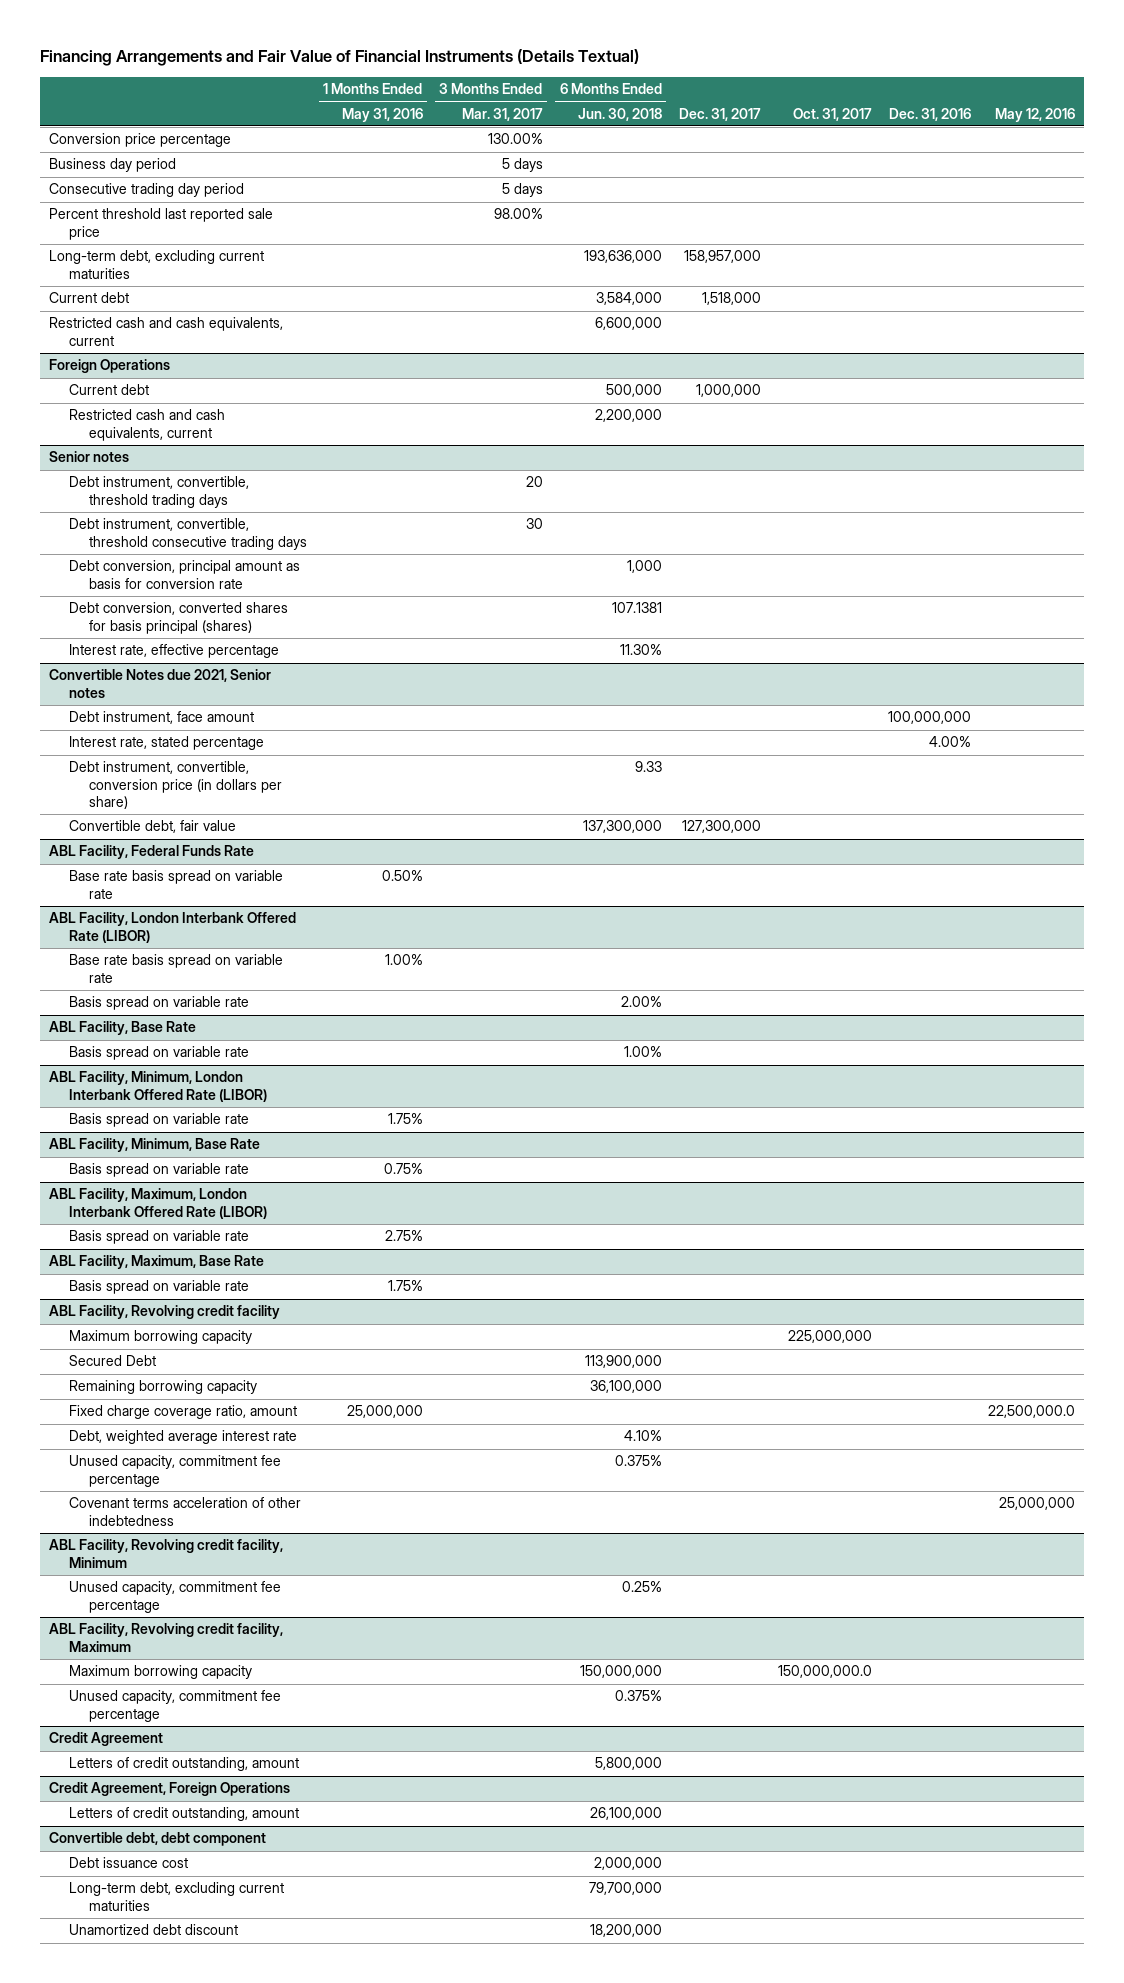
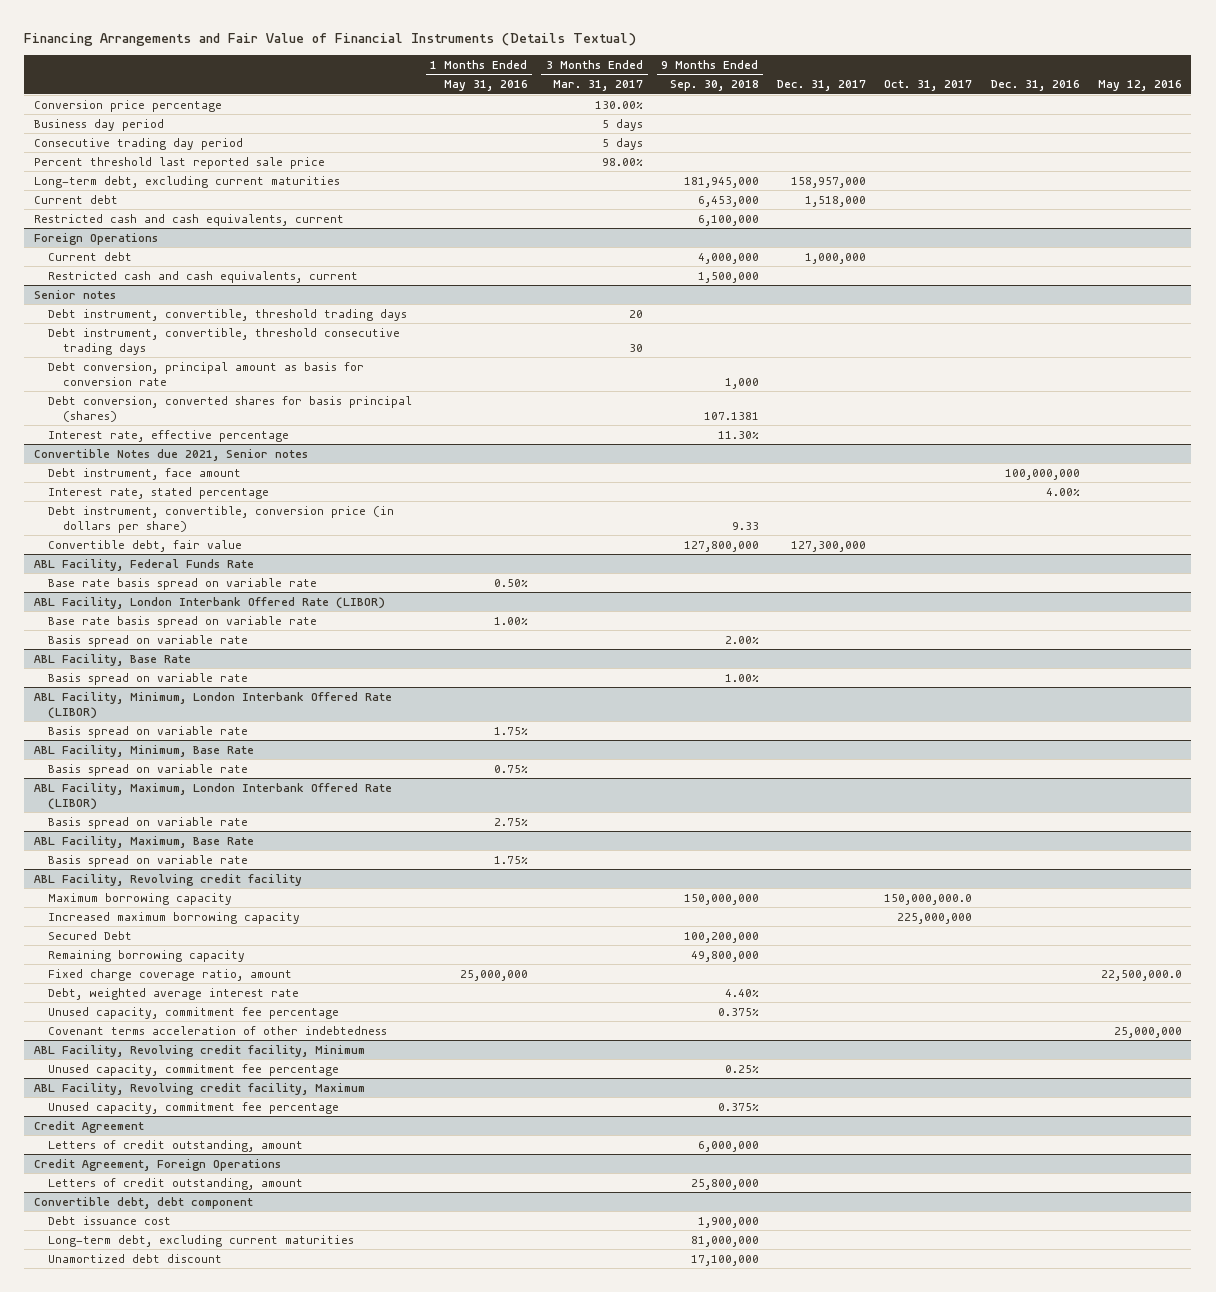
- | 1 Months Ended May 31, 2016 | 3 Months Ended Mar. 31, 2017 | 6 Months Ended Jun. 30, 2018 | Dec. 31, 2017 | Oct. 31, 2017 | Dec. 31, 2016 | May 12, 2016
+ | 1 Months Ended May 31, 2016 | 3 Months Ended Mar. 31, 2017 | 9 Months Ended Sep. 30, 2018 | Dec. 31, 2017 | Oct. 31, 2017 | Dec. 31, 2016 | May 12, 2016
@ ABL Facility, Revolving credit facility
- Maximum borrowing capacity | | | | | 225,000,000 | |
+ Maximum borrowing capacity | | | 150,000,000 | | 150,000,000.0 | |
+ Increased maximum borrowing capacity | | | | | 225,000,000 | |
@ ABL Facility, Revolving credit facility, Maximum
- Maximum borrowing capacity | | | 150,000,000 | | 150,000,000.0 | |

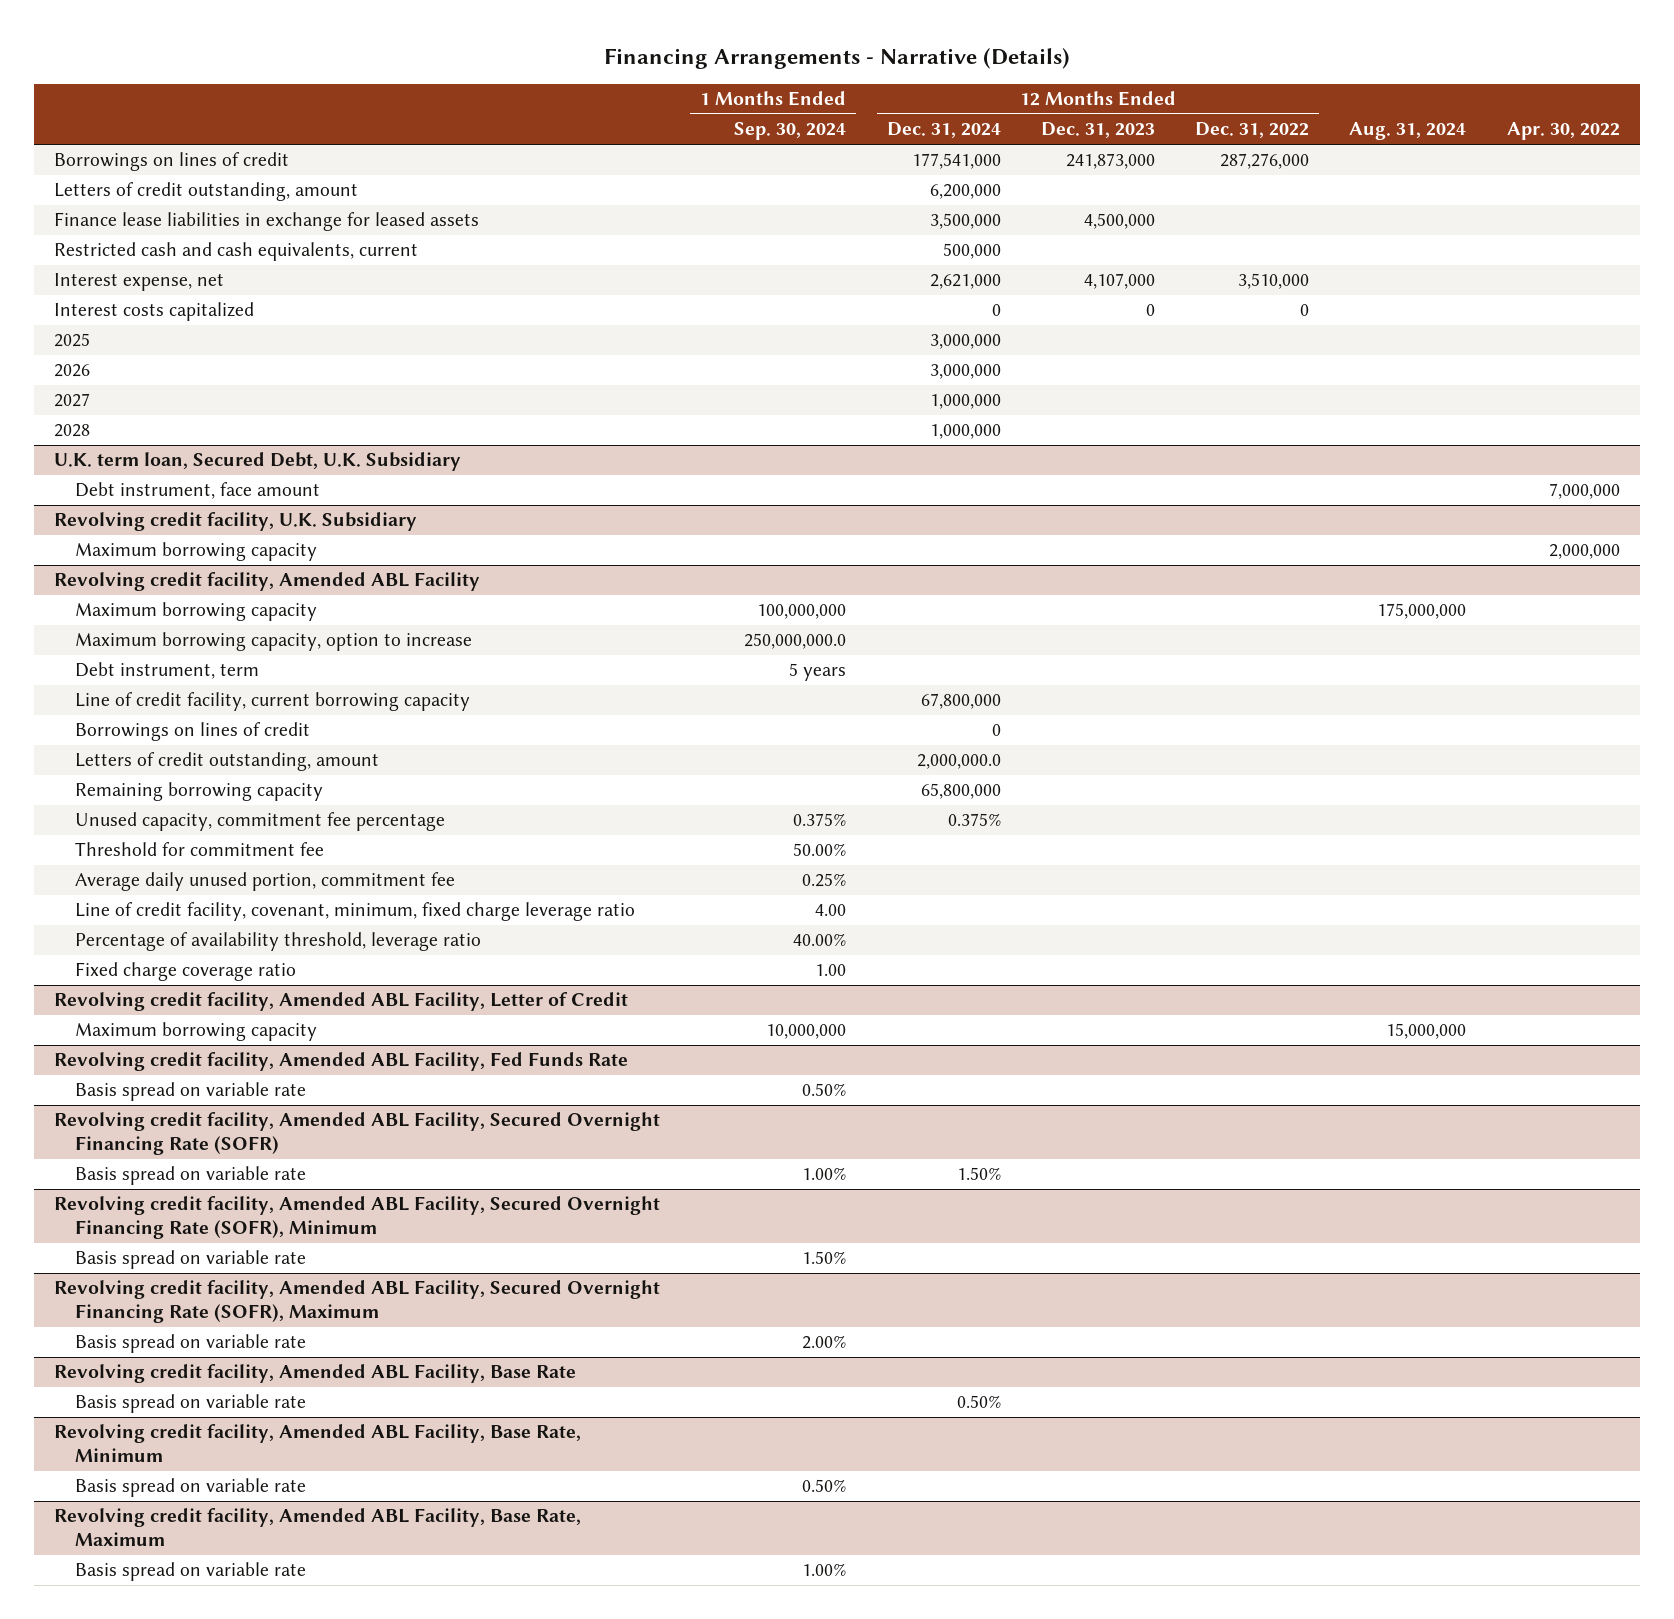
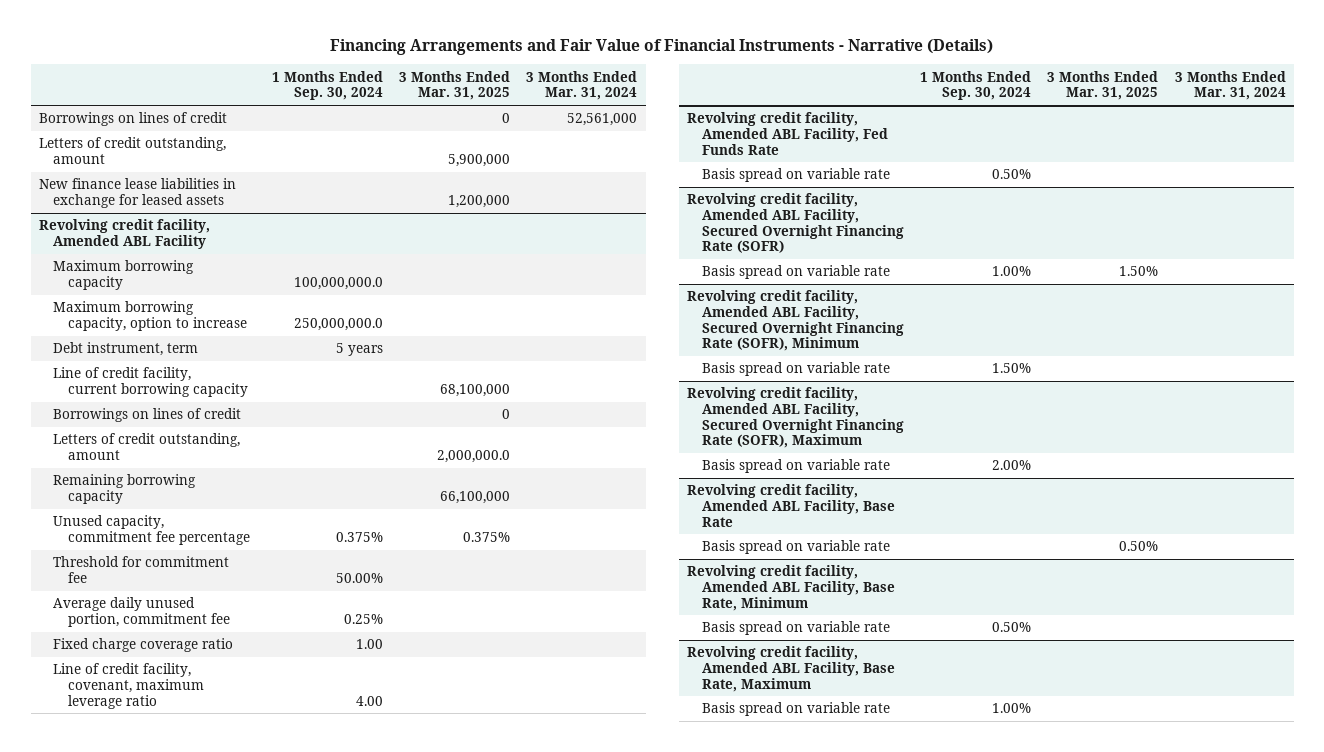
- Financing Arrangements - Narrative (Details)
+ Financing Arrangements and Fair Value of Financial Instruments - Narrative (Details)
- | 1 Months Ended Sep. 30, 2024 | 12 Months Ended Dec. 31, 2024 | 12 Months Ended Dec. 31, 2023 | 12 Months Ended Dec. 31, 2022 | Aug. 31, 2024 | Apr. 30, 2022
+ | 1 Months Ended Sep. 30, 2024 | 3 Months Ended Mar. 31, 2025 | 3 Months Ended Mar. 31, 2024
- Finance lease liabilities in exchange for leased assets | | 3,500,000 | 4,500,000 | | |
- Restricted cash and cash equivalents, current | | 500,000 | | | |
- Interest expense, net | | 2,621,000 | 4,107,000 | 3,510,000 | |
- Interest costs capitalized | | 0 | 0 | 0 | |
- 2025 | | 3,000,000 | | | |
- 2026 | | 3,000,000 | | | |
- 2027 | | 1,000,000 | | | |
- 2028 | | 1,000,000 | | | |
- U.K. term loan, Secured Debt, U.K. Subsidiary
- Debt instrument, face amount | | | | | | 7,000,000
- Revolving credit facility, U.K. Subsidiary
- Maximum borrowing capacity | | | | | | 2,000,000
+ New finance lease liabilities in exchange for leased assets | | 1,200,000 |
@ Revolving credit facility, Amended ABL Facility
- Maximum borrowing capacity | 100,000,000 | | | | 175,000,000 |
+ Maximum borrowing capacity | 100,000,000.0 | |
- Line of credit facility, covenant, minimum, fixed charge leverage ratio | 4.00 | | | | |
- Percentage of availability threshold, leverage ratio | 40.00% | | | | |
- Revolving credit facility, Amended ABL Facility, Letter of Credit
- Maximum borrowing capacity | 10,000,000 | | | | 15,000,000 |
@ Revolving credit facility, Amended ABL Facility
+ Line of credit facility, covenant, maximum leverage ratio | 4.00 | |

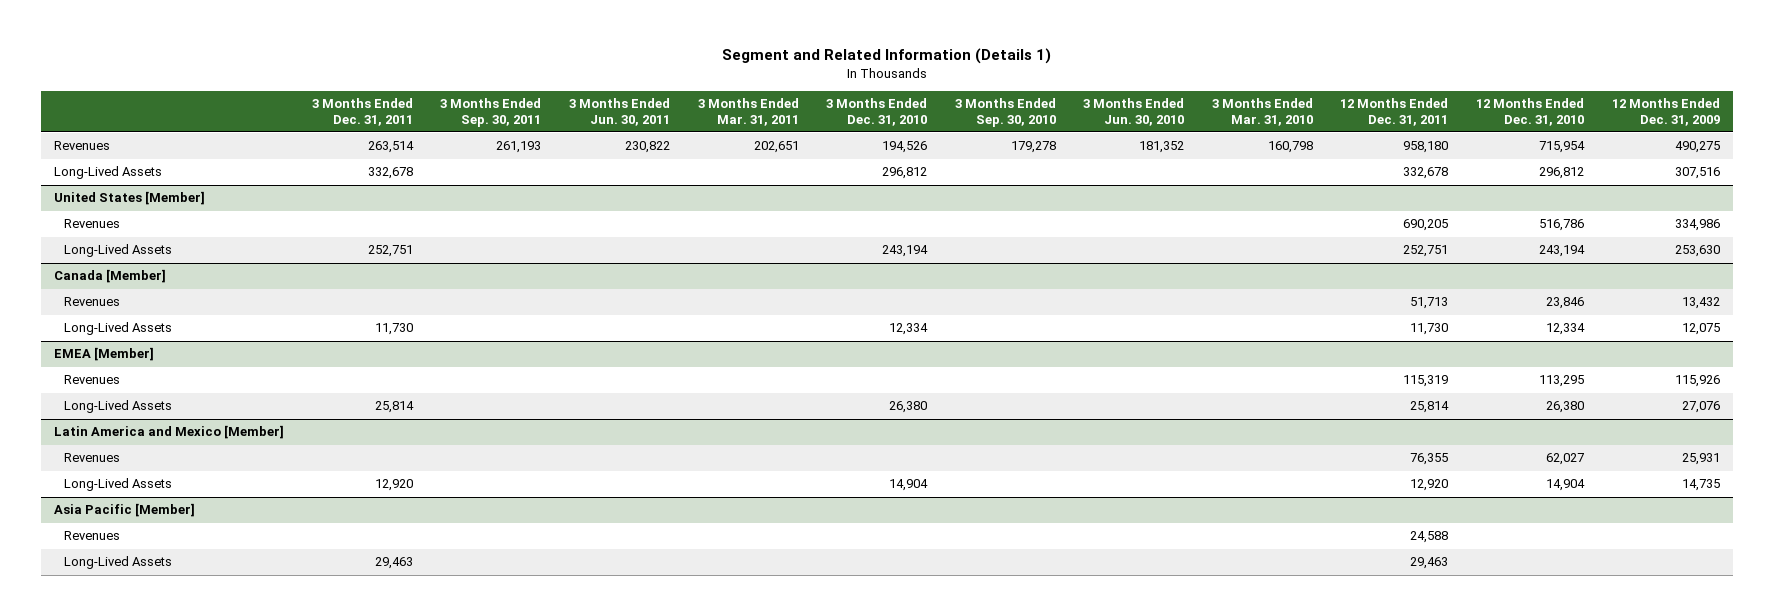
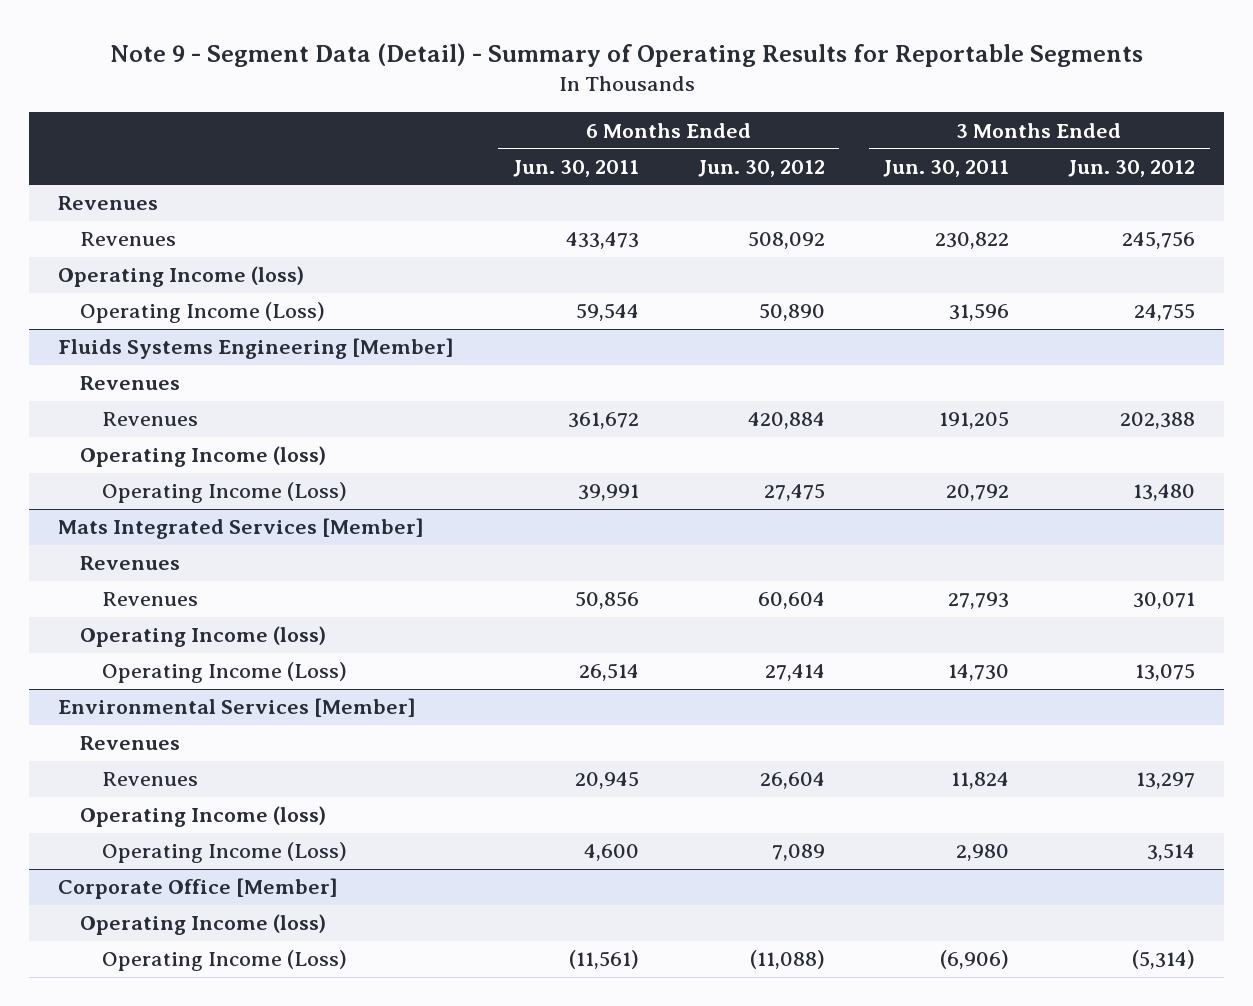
- Segment and Related Information (Details 1)
+ Note 9 - Segment Data (Detail) - Summary of Operating Results for Reportable Segments
- | 3 Months Ended Dec. 31, 2011 | 3 Months Ended Sep. 30, 2011 | 3 Months Ended Jun. 30, 2011 | 3 Months Ended Mar. 31, 2011 | 3 Months Ended Dec. 31, 2010 | 3 Months Ended Sep. 30, 2010 | 3 Months Ended Jun. 30, 2010 | 3 Months Ended Mar. 31, 2010 | 12 Months Ended Dec. 31, 2011 | 12 Months Ended Dec. 31, 2010 | 12 Months Ended Dec. 31, 2009
+ | 6 Months Ended Jun. 30, 2011 | 6 Months Ended Jun. 30, 2012 | 3 Months Ended Jun. 30, 2011 | 3 Months Ended Jun. 30, 2012
+ Revenues
- Long-Lived Assets | 332,678 | | | | 296,812 | | | | 332,678 | 296,812 | 307,516
- United States [Member]
- Revenues | | | | | | | | | 690,205 | 516,786 | 334,986
- Long-Lived Assets | 252,751 | | | | 243,194 | | | | 252,751 | 243,194 | 253,630
- Canada [Member]
- Revenues | | | | | | | | | 51,713 | 23,846 | 13,432
- Long-Lived Assets | 11,730 | | | | 12,334 | | | | 11,730 | 12,334 | 12,075
- EMEA [Member]
- Revenues | | | | | | | | | 115,319 | 113,295 | 115,926
- Long-Lived Assets | 25,814 | | | | 26,380 | | | | 25,814 | 26,380 | 27,076
- Latin America and Mexico [Member]
- Revenues | | | | | | | | | 76,355 | 62,027 | 25,931
- Long-Lived Assets | 12,920 | | | | 14,904 | | | | 12,920 | 14,904 | 14,735
- Asia Pacific [Member]
- Revenues | | | | | | | | | 24,588 | |
- Long-Lived Assets | 29,463 | | | | | | | | 29,463 | |
+ Operating Income (loss)
+ Operating Income (Loss) | 59,544 | 50,890 | 31,596 | 24,755
+ Fluids Systems Engineering [Member]
+ Revenues
+ Revenues | 361,672 | 420,884 | 191,205 | 202,388
+ Operating Income (loss)
+ Operating Income (Loss) | 39,991 | 27,475 | 20,792 | 13,480
+ Mats Integrated Services [Member]
+ Revenues
+ Revenues | 50,856 | 60,604 | 27,793 | 30,071
+ Operating Income (loss)
+ Operating Income (Loss) | 26,514 | 27,414 | 14,730 | 13,075
+ Environmental Services [Member]
+ Revenues
+ Revenues | 20,945 | 26,604 | 11,824 | 13,297
+ Operating Income (loss)
+ Operating Income (Loss) | 4,600 | 7,089 | 2,980 | 3,514
+ Corporate Office [Member]
+ Operating Income (loss)
+ Operating Income (Loss) | (11,561) | (11,088) | (6,906) | (5,314)

